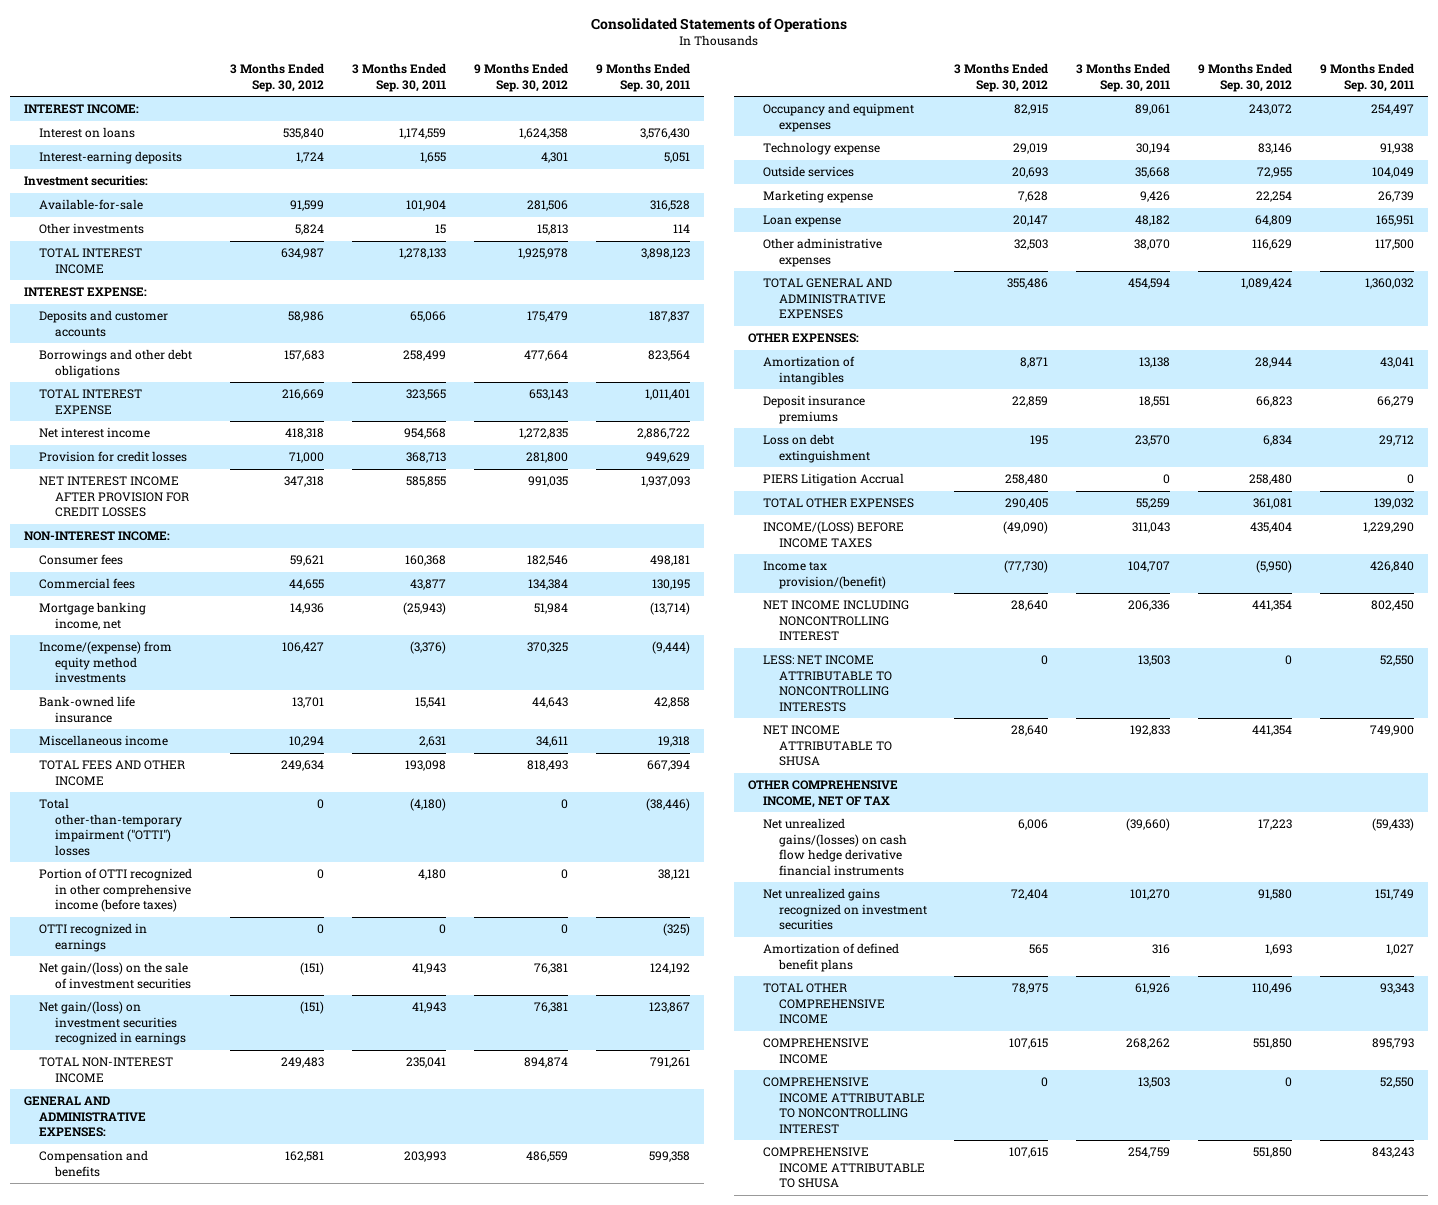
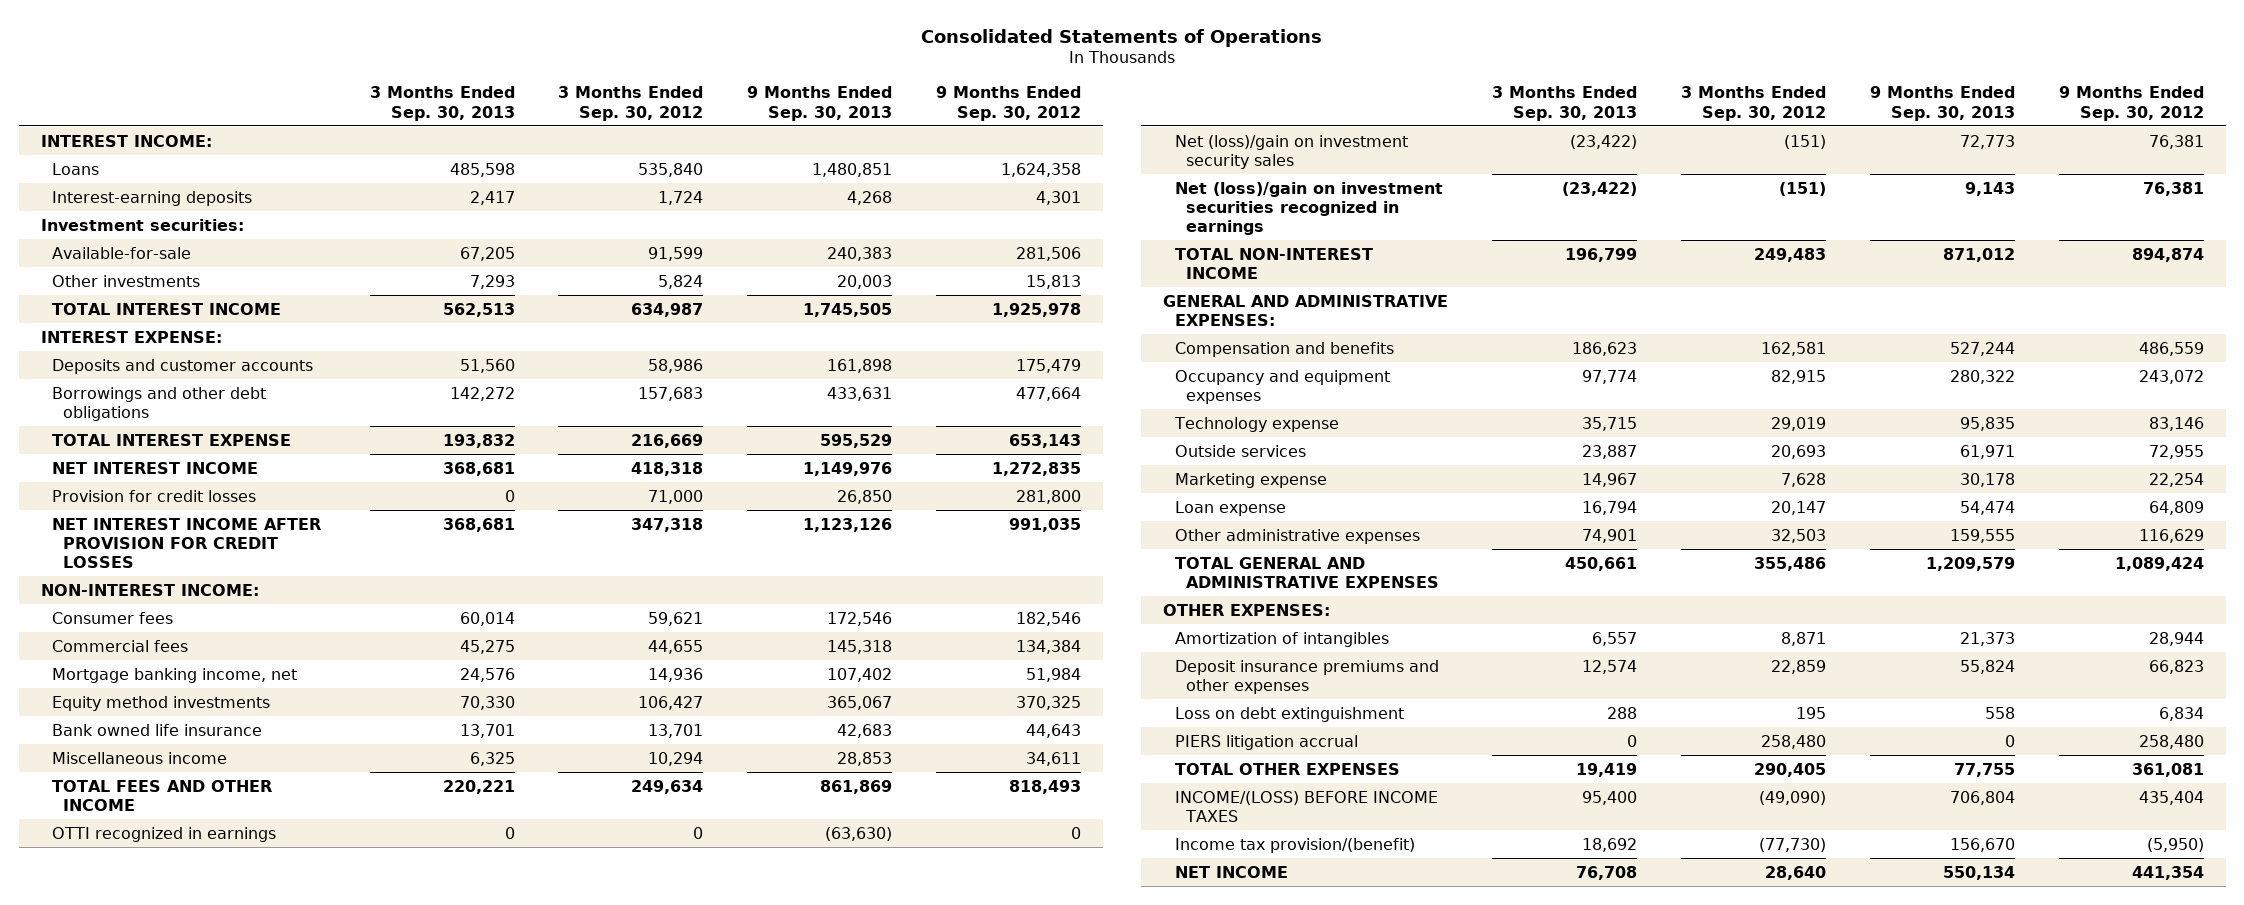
- | 3 Months Ended Sep. 30, 2012 | 3 Months Ended Sep. 30, 2011 | 9 Months Ended Sep. 30, 2012 | 9 Months Ended Sep. 30, 2011
+ | 3 Months Ended Sep. 30, 2013 | 3 Months Ended Sep. 30, 2012 | 9 Months Ended Sep. 30, 2013 | 9 Months Ended Sep. 30, 2012
- Interest on loans | 535,840 | 1,174,559 | 1,624,358 | 3,576,430
+ Loans | 485,598 | 535,840 | 1,480,851 | 1,624,358
- Net interest income | 418,318 | 954,568 | 1,272,835 | 2,886,722
+ NET INTEREST INCOME | 368,681 | 418,318 | 1,149,976 | 1,272,835
- Income/(expense) from equity method investments | 106,427 | (3,376) | 370,325 | (9,444)
- Bank-owned life insurance | 13,701 | 15,541 | 44,643 | 42,858
+ Equity method investments | 70,330 | 106,427 | 365,067 | 370,325
+ Bank owned life insurance | 13,701 | 13,701 | 42,683 | 44,643
- Total other-than-temporary impairment ("OTTI") losses | 0 | (4,180) | 0 | (38,446)
- Portion of OTTI recognized in other comprehensive income (before taxes) | 0 | 4,180 | 0 | 38,121
- Net gain/(loss) on the sale of investment securities | (151) | 41,943 | 76,381 | 124,192
- Net gain/(loss) on investment securities recognized in earnings | (151) | 41,943 | 76,381 | 123,867
+ Net (loss)/gain on investment security sales | (23,422) | (151) | 72,773 | 76,381
+ Net (loss)/gain on investment securities recognized in earnings | (23,422) | (151) | 9,143 | 76,381
- Deposit insurance premiums | 22,859 | 18,551 | 66,823 | 66,279
+ Deposit insurance premiums and other expenses | 12,574 | 22,859 | 55,824 | 66,823
- PIERS Litigation Accrual | 258,480 | 0 | 258,480 | 0
+ PIERS litigation accrual | 0 | 258,480 | 0 | 258,480
- NET INCOME INCLUDING NONCONTROLLING INTEREST | 28,640 | 206,336 | 441,354 | 802,450
- LESS: NET INCOME ATTRIBUTABLE TO NONCONTROLLING INTERESTS | 0 | 13,503 | 0 | 52,550
- NET INCOME ATTRIBUTABLE TO SHUSA | 28,640 | 192,833 | 441,354 | 749,900
- OTHER COMPREHENSIVE INCOME, NET OF TAX
- Net unrealized gains/(losses) on cash flow hedge derivative financial instruments | 6,006 | (39,660) | 17,223 | (59,433)
- Net unrealized gains recognized on investment securities | 72,404 | 101,270 | 91,580 | 151,749
- Amortization of defined benefit plans | 565 | 316 | 1,693 | 1,027
- TOTAL OTHER COMPREHENSIVE INCOME | 78,975 | 61,926 | 110,496 | 93,343
- COMPREHENSIVE INCOME | 107,615 | 268,262 | 551,850 | 895,793
- COMPREHENSIVE INCOME ATTRIBUTABLE TO NONCONTROLLING INTEREST | 0 | 13,503 | 0 | 52,550
- COMPREHENSIVE INCOME ATTRIBUTABLE TO SHUSA | 107,615 | 254,759 | 551,850 | 843,243
+ NET INCOME | 76,708 | 28,640 | 550,134 | 441,354

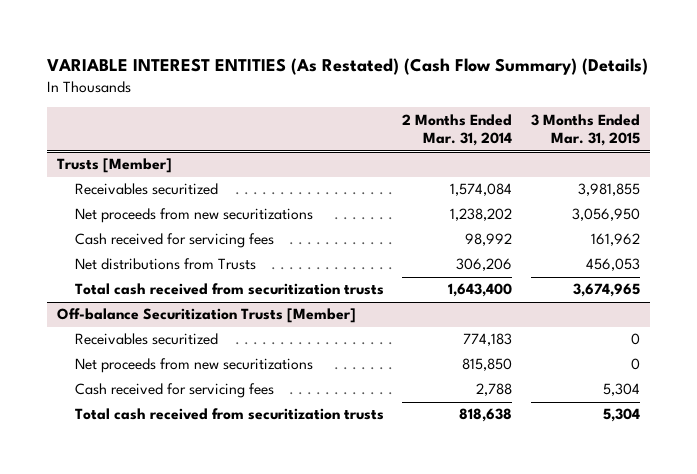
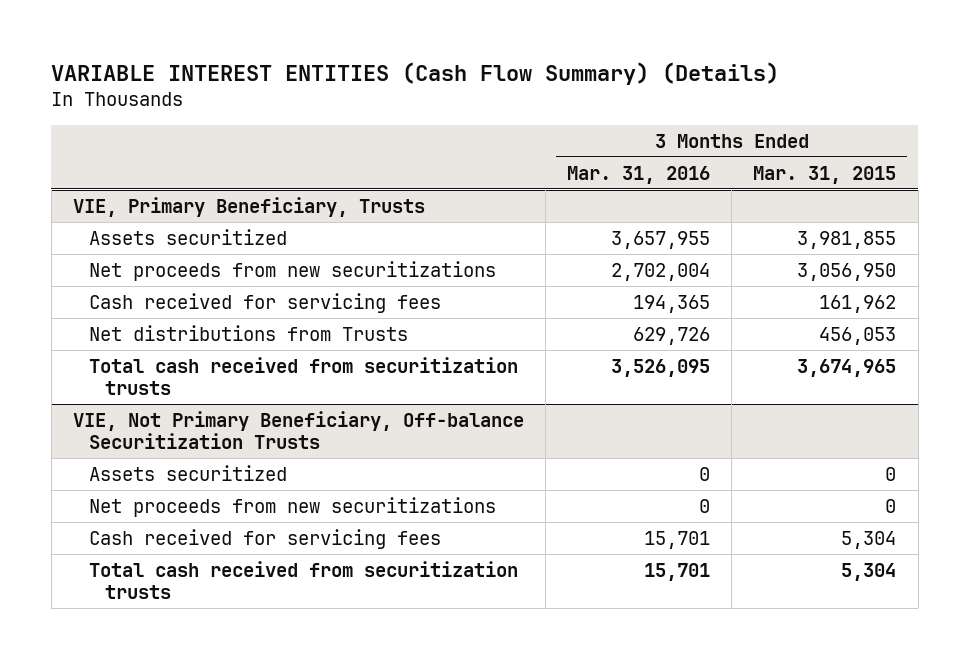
- VARIABLE INTEREST ENTITIES (As Restated) (Cash Flow Summary) (Details)
+ VARIABLE INTEREST ENTITIES (Cash Flow Summary) (Details)
- | 2 Months Ended Mar. 31, 2014 | 3 Months Ended Mar. 31, 2015
+ | 3 Months Ended Mar. 31, 2016 | 3 Months Ended Mar. 31, 2015
- Trusts [Member]
- Receivables securitized | 1,574,084 | 3,981,855
+ VIE, Primary Beneficiary, Trusts
+ Assets securitized | 3,657,955 | 3,981,855
- Off-balance Securitization Trusts [Member]
- Receivables securitized | 774,183 | 0
+ VIE, Not Primary Beneficiary, Off-balance Securitization Trusts
+ Assets securitized | 0 | 0

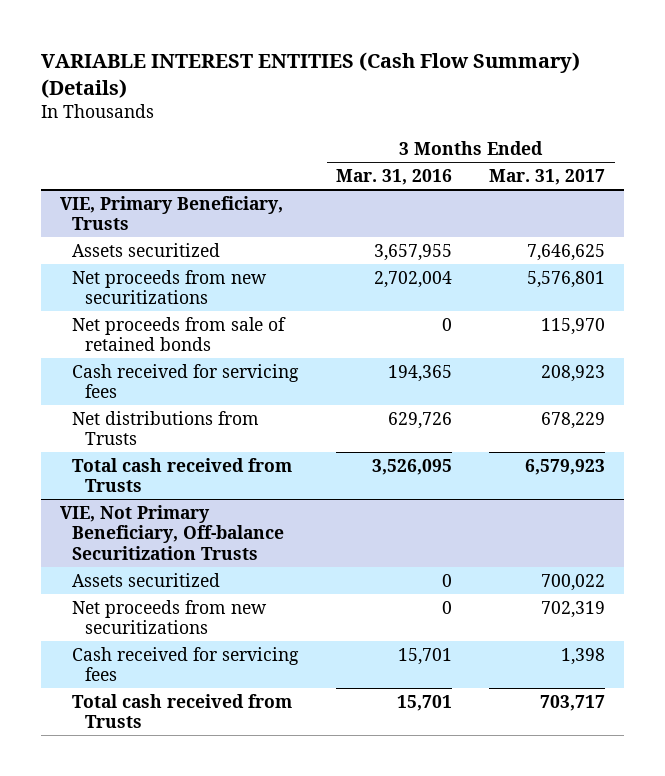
- | 3 Months Ended Mar. 31, 2016 | 3 Months Ended Mar. 31, 2015
+ | 3 Months Ended Mar. 31, 2016 | 3 Months Ended Mar. 31, 2017
@ VIE, Primary Beneficiary, Trusts
+ Net proceeds from sale of retained bonds | 0 | 115,970
- Total cash received from securitization trusts | 3,526,095 | 3,674,965
+ Total cash received from Trusts | 3,526,095 | 6,579,923
@ VIE, Not Primary Beneficiary, Off-balance Securitization Trusts
- Total cash received from securitization trusts | 15,701 | 5,304
+ Total cash received from Trusts | 15,701 | 703,717

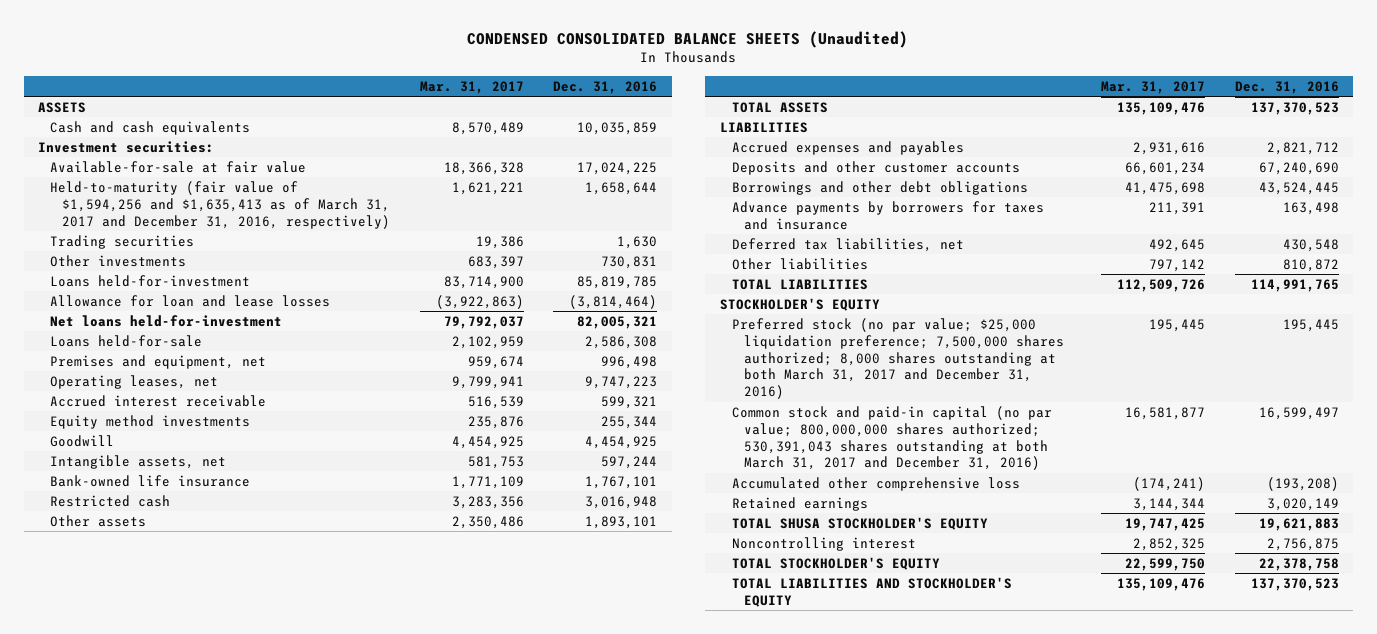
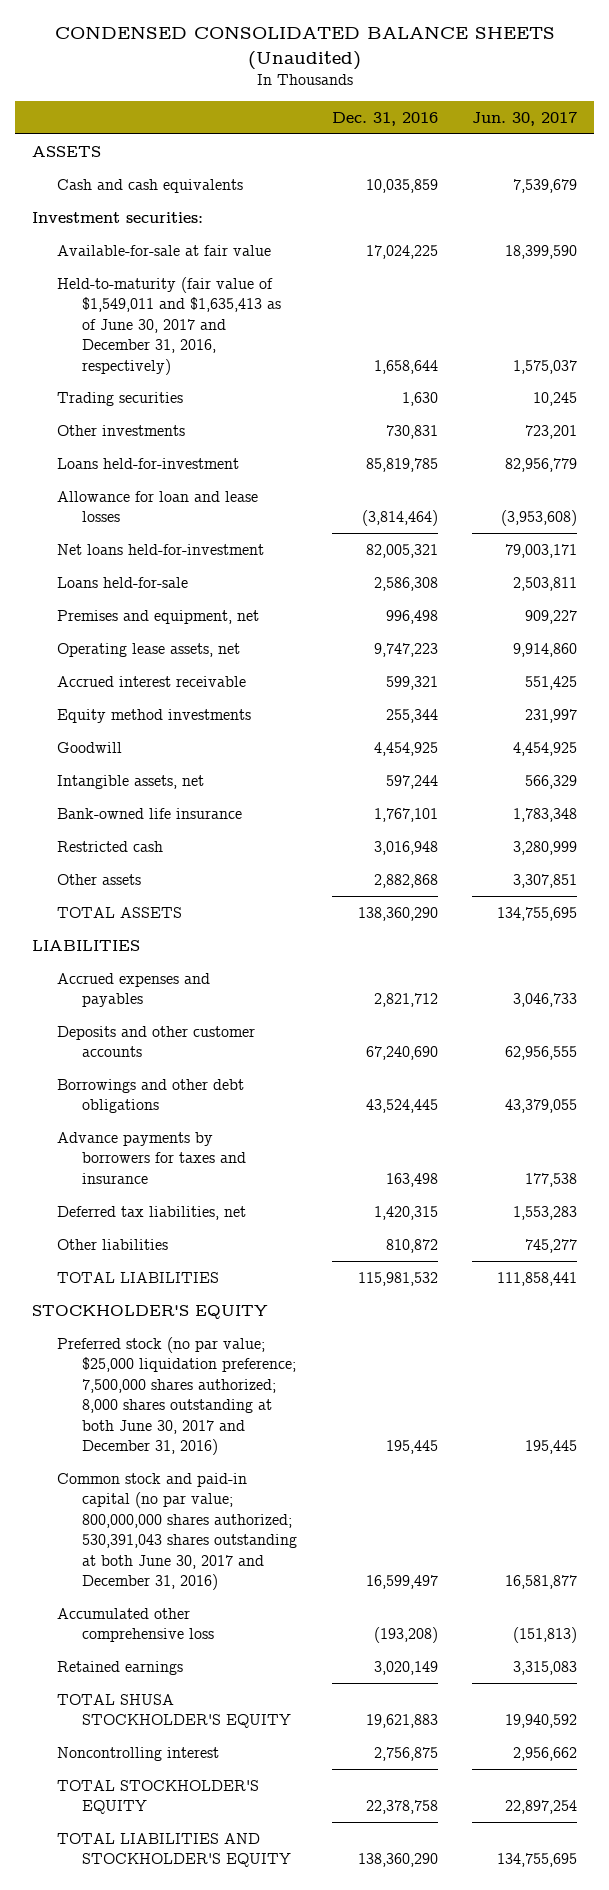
- | Mar. 31, 2017 | Dec. 31, 2016
+ | Dec. 31, 2016 | Jun. 30, 2017
- Held-to-maturity (fair value of $1,594,256 and $1,635,413 as of March 31, 2017 and December 31, 2016, respectively) | 1,621,221 | 1,658,644
+ Held-to-maturity (fair value of $1,549,011 and $1,635,413 as of June 30, 2017 and December 31, 2016, respectively) | 1,658,644 | 1,575,037
- Operating leases, net | 9,799,941 | 9,747,223
+ Operating lease assets, net | 9,747,223 | 9,914,860
- Other assets | 2,350,486 | 1,893,101
- TOTAL ASSETS | 135,109,476 | 137,370,523
+ Other assets | 2,882,868 | 3,307,851
+ TOTAL ASSETS | 138,360,290 | 134,755,695
- Deferred tax liabilities, net | 492,645 | 430,548
+ Deferred tax liabilities, net | 1,420,315 | 1,553,283
- TOTAL LIABILITIES | 112,509,726 | 114,991,765
+ TOTAL LIABILITIES | 115,981,532 | 111,858,441
- Preferred stock (no par value; $25,000 liquidation preference; 7,500,000 shares authorized; 8,000 shares outstanding at both March 31, 2017 and December 31, 2016) | 195,445 | 195,445
- Common stock and paid-in capital (no par value; 800,000,000 shares authorized; 530,391,043 shares outstanding at both March 31, 2017 and December 31, 2016) | 16,581,877 | 16,599,497
+ Preferred stock (no par value; $25,000 liquidation preference; 7,500,000 shares authorized; 8,000 shares outstanding at both June 30, 2017 and December 31, 2016) | 195,445 | 195,445
+ Common stock and paid-in capital (no par value; 800,000,000 shares authorized; 530,391,043 shares outstanding at both June 30, 2017 and December 31, 2016) | 16,599,497 | 16,581,877
- TOTAL LIABILITIES AND STOCKHOLDER'S EQUITY | 135,109,476 | 137,370,523
+ TOTAL LIABILITIES AND STOCKHOLDER'S EQUITY | 138,360,290 | 134,755,695

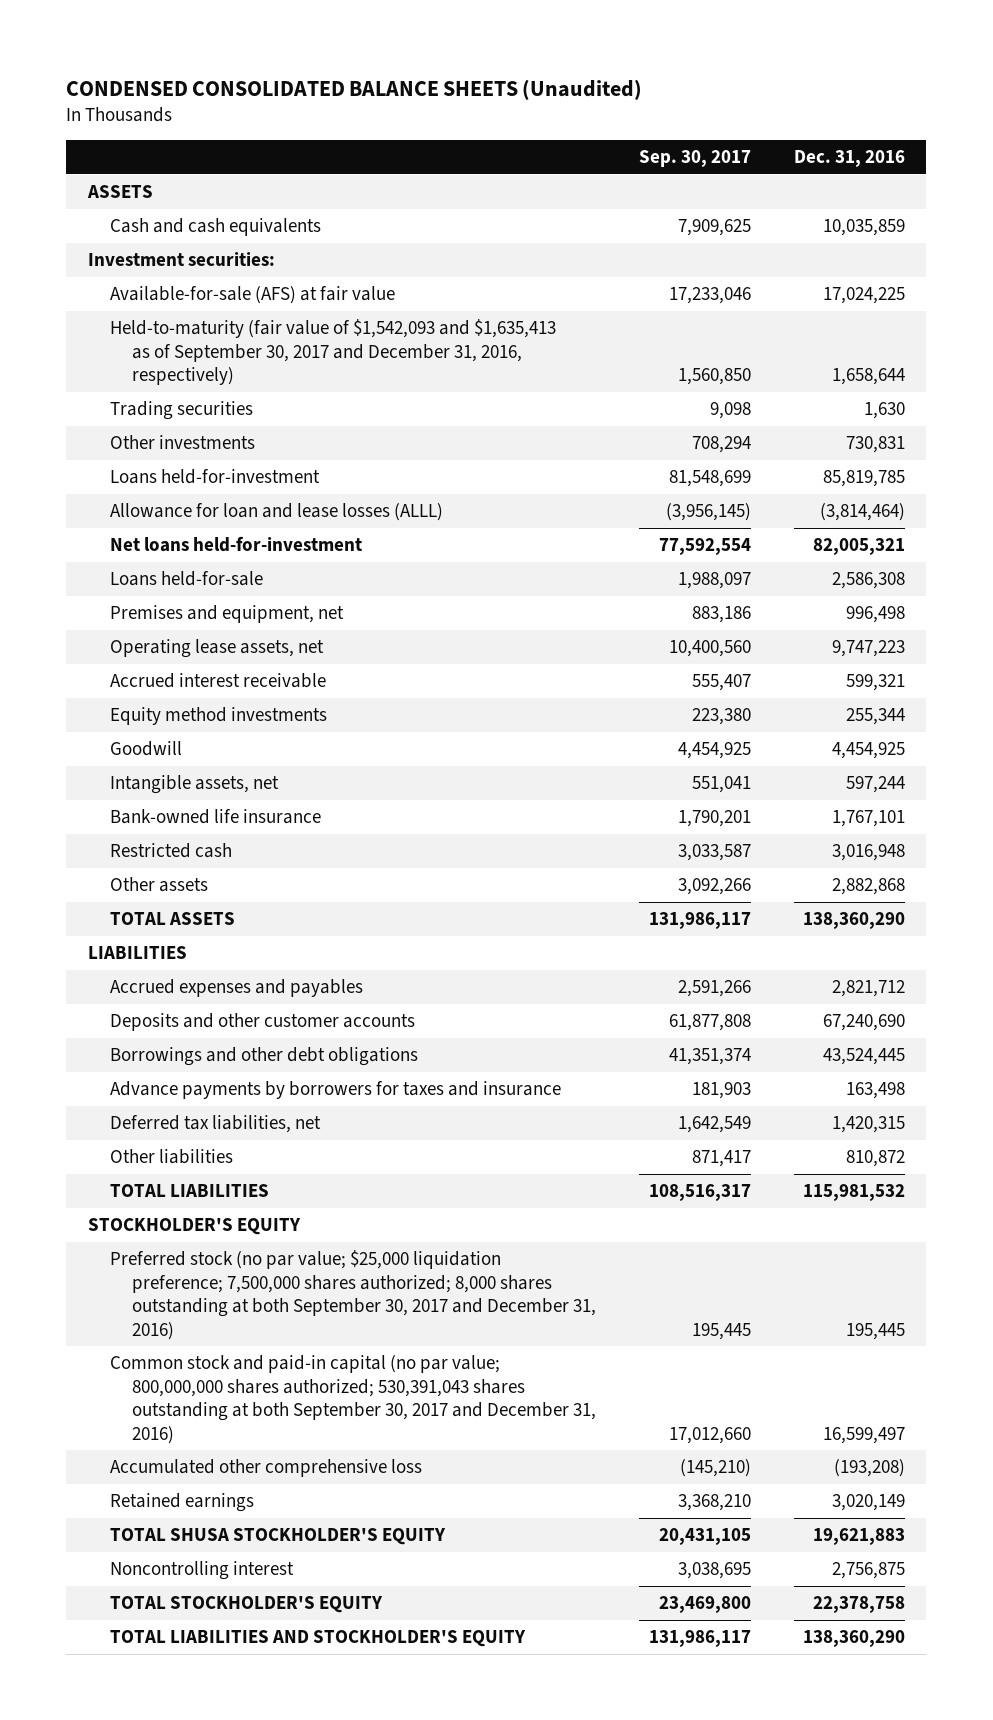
- | Dec. 31, 2016 | Jun. 30, 2017
+ | Sep. 30, 2017 | Dec. 31, 2016
- Available-for-sale at fair value | 17,024,225 | 18,399,590
- Held-to-maturity (fair value of $1,549,011 and $1,635,413 as of June 30, 2017 and December 31, 2016, respectively) | 1,658,644 | 1,575,037
+ Available-for-sale (AFS) at fair value | 17,233,046 | 17,024,225
+ Held-to-maturity (fair value of $1,542,093 and $1,635,413 as of September 30, 2017 and December 31, 2016, respectively) | 1,560,850 | 1,658,644
- Allowance for loan and lease losses | (3,814,464) | (3,953,608)
+ Allowance for loan and lease losses (ALLL) | (3,956,145) | (3,814,464)
- Preferred stock (no par value; $25,000 liquidation preference; 7,500,000 shares authorized; 8,000 shares outstanding at both June 30, 2017 and December 31, 2016) | 195,445 | 195,445
- Common stock and paid-in capital (no par value; 800,000,000 shares authorized; 530,391,043 shares outstanding at both June 30, 2017 and December 31, 2016) | 16,599,497 | 16,581,877
+ Preferred stock (no par value; $25,000 liquidation preference; 7,500,000 shares authorized; 8,000 shares outstanding at both September 30, 2017 and December 31, 2016) | 195,445 | 195,445
+ Common stock and paid-in capital (no par value; 800,000,000 shares authorized; 530,391,043 shares outstanding at both September 30, 2017 and December 31, 2016) | 17,012,660 | 16,599,497

